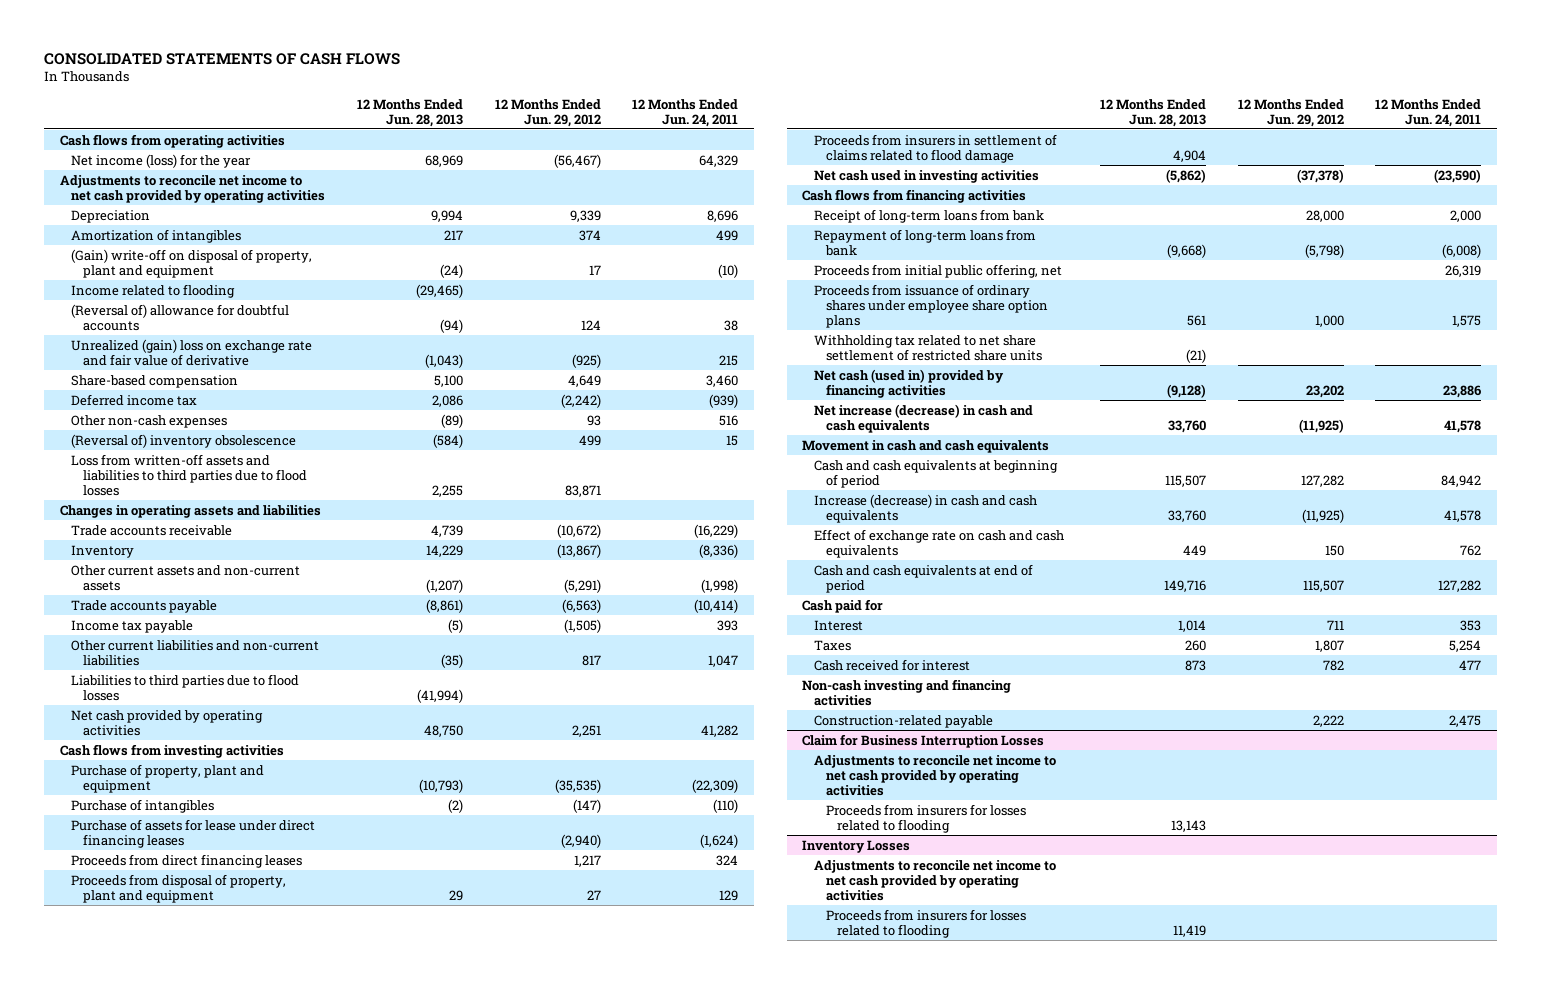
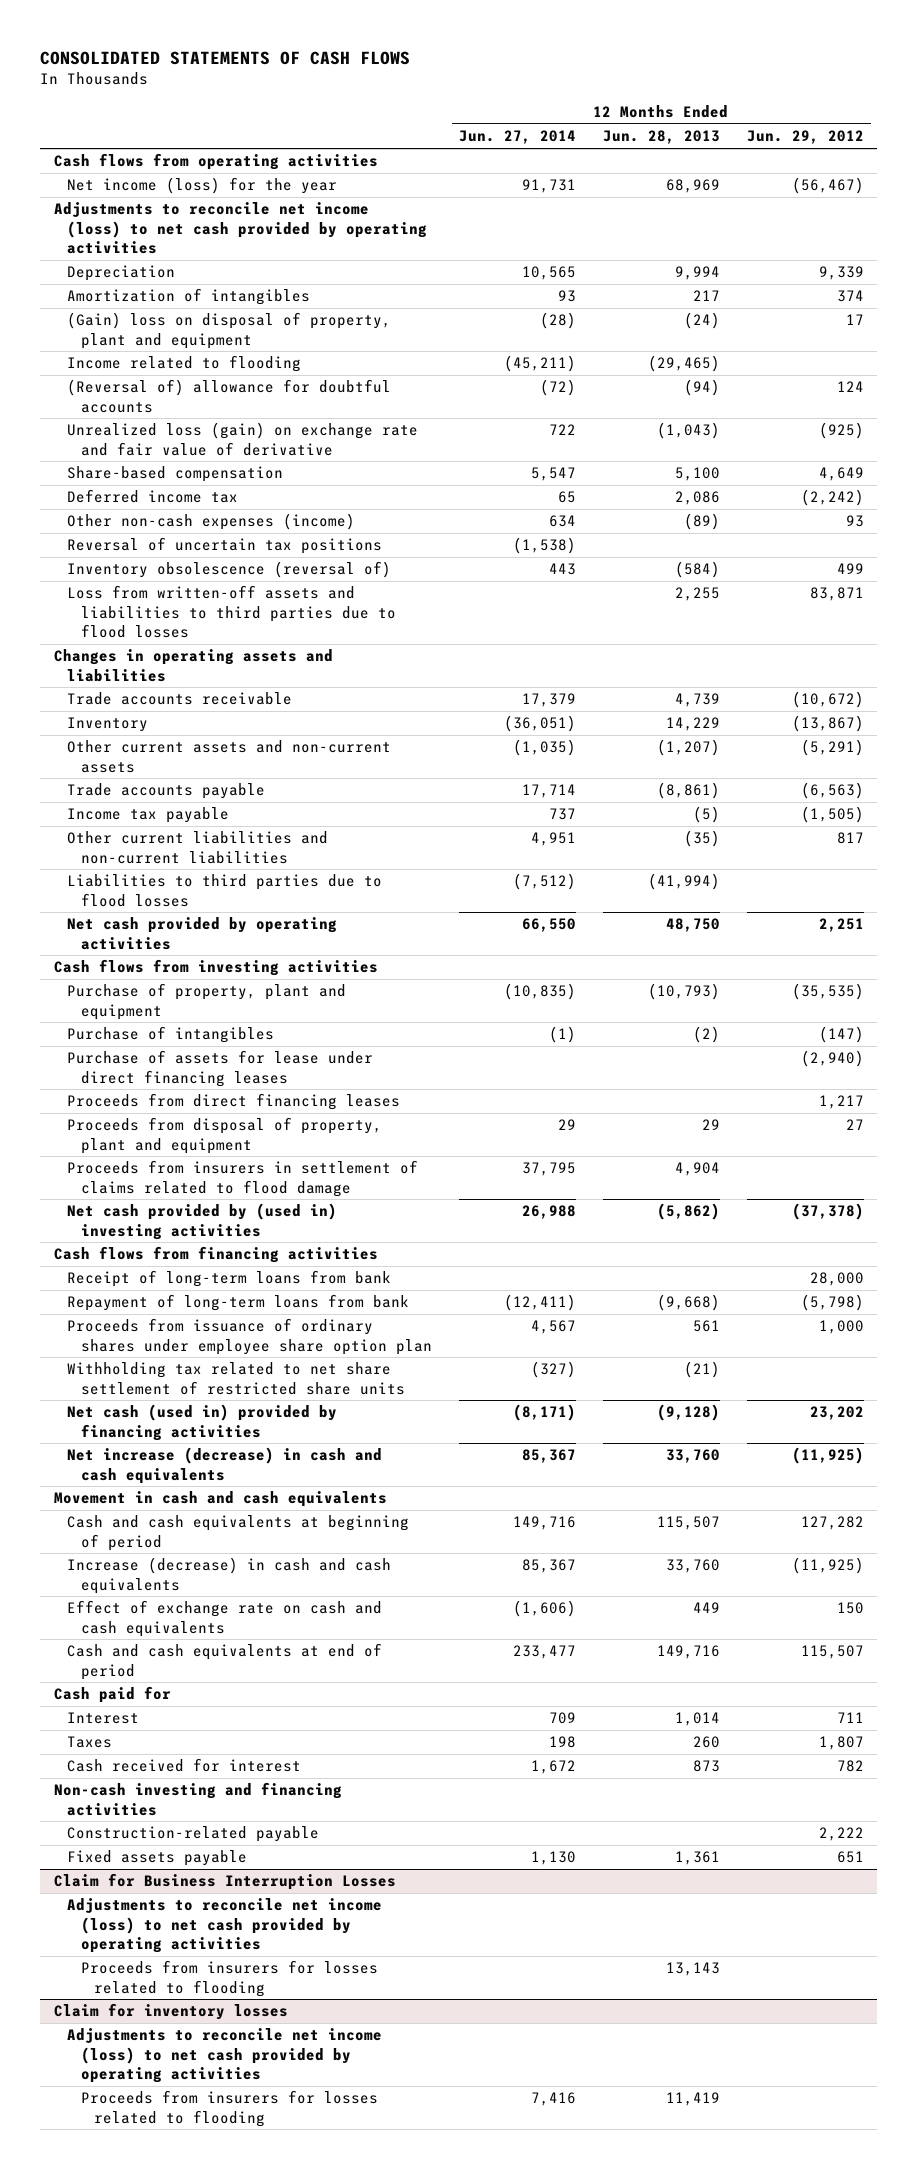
- | 12 Months Ended Jun. 28, 2013 | 12 Months Ended Jun. 29, 2012 | 12 Months Ended Jun. 24, 2011
+ | 12 Months Ended Jun. 27, 2014 | 12 Months Ended Jun. 28, 2013 | 12 Months Ended Jun. 29, 2012
- Adjustments to reconcile net income to net cash provided by operating activities
+ Adjustments to reconcile net income (loss) to net cash provided by operating activities
- (Gain) write-off on disposal of property, plant and equipment | (24) | 17 | (10)
+ (Gain) loss on disposal of property, plant and equipment | (28) | (24) | 17
- Unrealized (gain) loss on exchange rate and fair value of derivative | (1,043) | (925) | 215
+ Unrealized loss (gain) on exchange rate and fair value of derivative | 722 | (1,043) | (925)
- Other non-cash expenses | (89) | 93 | 516
- (Reversal of) inventory obsolescence | (584) | 499 | 15
+ Other non-cash expenses (income) | 634 | (89) | 93
+ Reversal of uncertain tax positions | (1,538) | |
+ Inventory obsolescence (reversal of) | 443 | (584) | 499
- Net cash used in investing activities | (5,862) | (37,378) | (23,590)
+ Net cash provided by (used in) investing activities | 26,988 | (5,862) | (37,378)
- Proceeds from initial public offering, net | | | 26,319
- Proceeds from issuance of ordinary shares under employee share option plans | 561 | 1,000 | 1,575
+ Proceeds from issuance of ordinary shares under employee share option plan | 4,567 | 561 | 1,000
+ Fixed assets payable | 1,130 | 1,361 | 651
@ Claim for Business Interruption Losses
- Adjustments to reconcile net income to net cash provided by operating activities
+ Adjustments to reconcile net income (loss) to net cash provided by operating activities
- Inventory Losses
- Adjustments to reconcile net income to net cash provided by operating activities
+ Claim for inventory losses
+ Adjustments to reconcile net income (loss) to net cash provided by operating activities

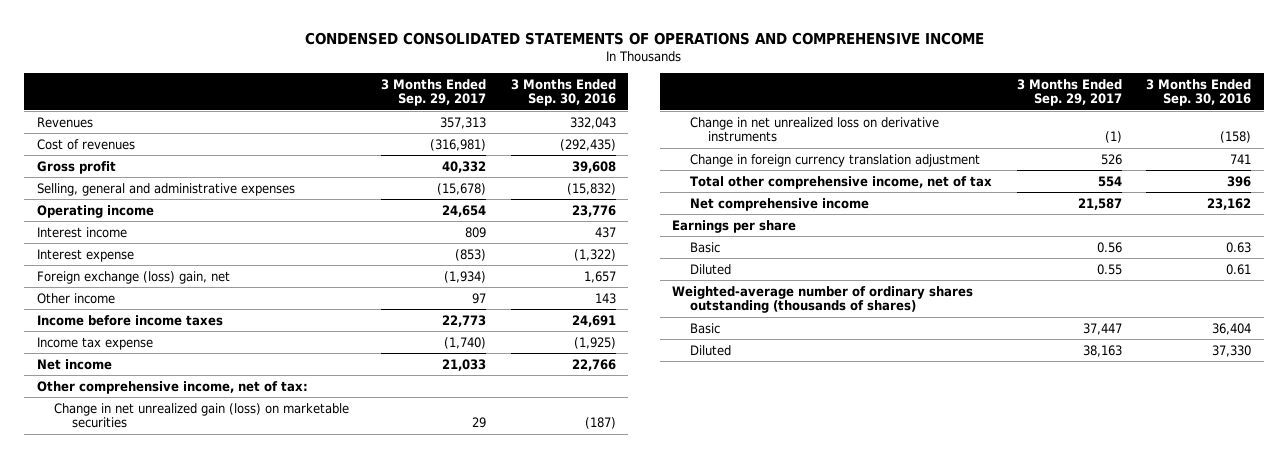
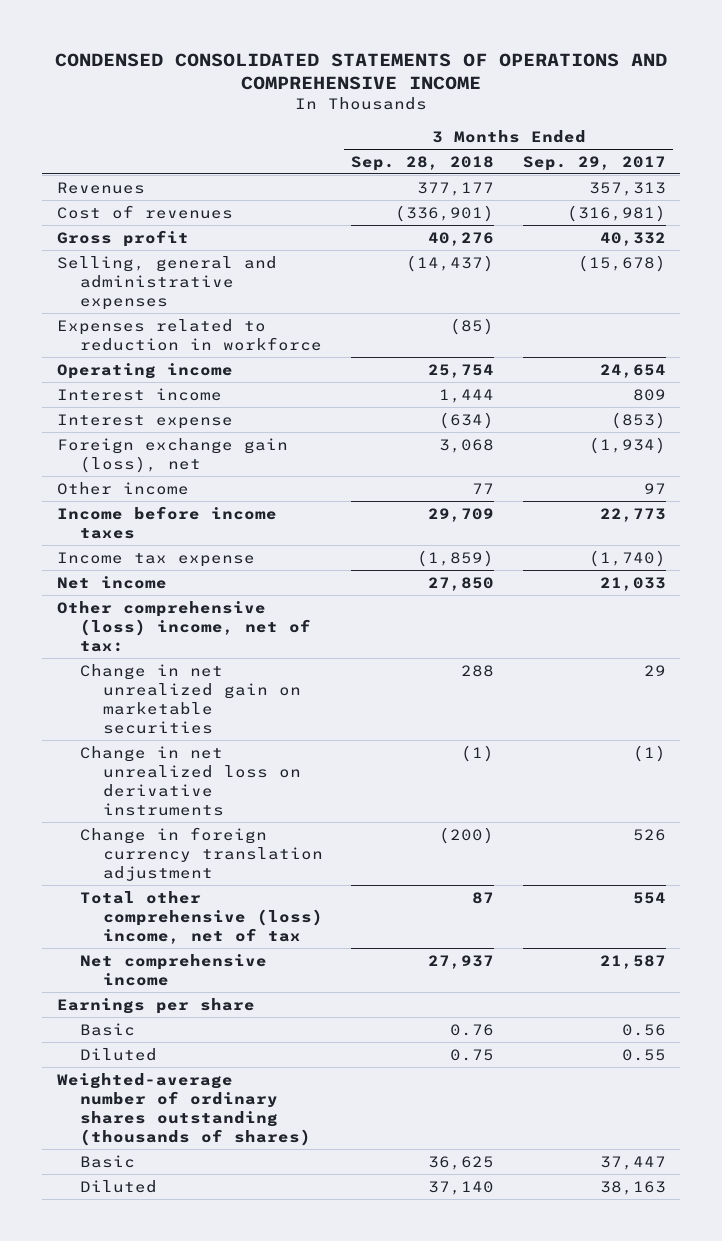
- | 3 Months Ended Sep. 29, 2017 | 3 Months Ended Sep. 30, 2016
+ | 3 Months Ended Sep. 28, 2018 | 3 Months Ended Sep. 29, 2017
+ Expenses related to reduction in workforce | (85) |
- Foreign exchange (loss) gain, net | (1,934) | 1,657
+ Foreign exchange gain (loss), net | 3,068 | (1,934)
- Other comprehensive income, net of tax:
- Change in net unrealized gain (loss) on marketable securities | 29 | (187)
+ Other comprehensive (loss) income, net of tax:
+ Change in net unrealized gain on marketable securities | 288 | 29
- Total other comprehensive income, net of tax | 554 | 396
+ Total other comprehensive (loss) income, net of tax | 87 | 554

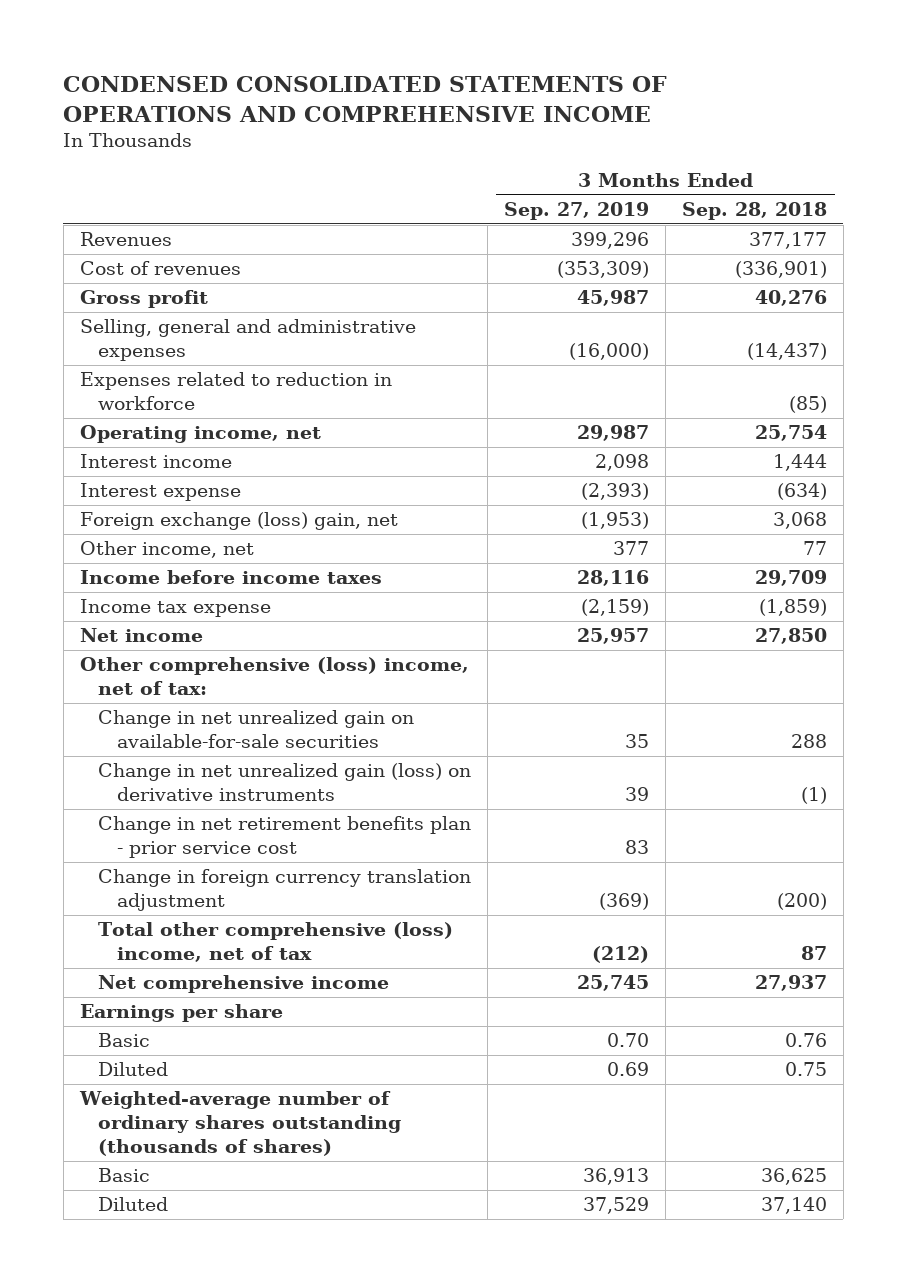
- | 3 Months Ended Sep. 28, 2018 | 3 Months Ended Sep. 29, 2017
+ | 3 Months Ended Sep. 27, 2019 | 3 Months Ended Sep. 28, 2018
- Operating income | 25,754 | 24,654
+ Operating income, net | 29,987 | 25,754
- Foreign exchange gain (loss), net | 3,068 | (1,934)
- Other income | 77 | 97
+ Foreign exchange (loss) gain, net | (1,953) | 3,068
+ Other income, net | 377 | 77
- Change in net unrealized gain on marketable securities | 288 | 29
- Change in net unrealized loss on derivative instruments | (1) | (1)
+ Change in net unrealized gain on available-for-sale securities | 35 | 288
+ Change in net unrealized gain (loss) on derivative instruments | 39 | (1)
+ Change in net retirement benefits plan - prior service cost | 83 |

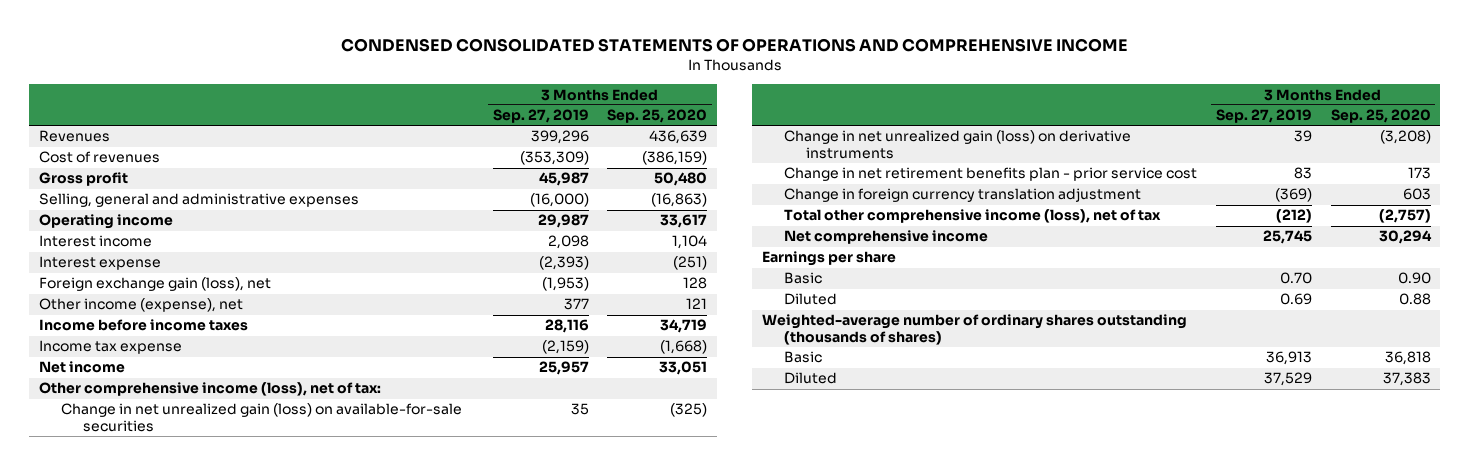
- | 3 Months Ended Sep. 27, 2019 | 3 Months Ended Sep. 28, 2018
+ | 3 Months Ended Sep. 27, 2019 | 3 Months Ended Sep. 25, 2020
- Expenses related to reduction in workforce | | (85)
- Operating income, net | 29,987 | 25,754
+ Operating income | 29,987 | 33,617
- Foreign exchange (loss) gain, net | (1,953) | 3,068
- Other income, net | 377 | 77
+ Foreign exchange gain (loss), net | (1,953) | 128
+ Other income (expense), net | 377 | 121
- Other comprehensive (loss) income, net of tax:
- Change in net unrealized gain on available-for-sale securities | 35 | 288
+ Other comprehensive income (loss), net of tax:
+ Change in net unrealized gain (loss) on available-for-sale securities | 35 | (325)
- Total other comprehensive (loss) income, net of tax | (212) | 87
+ Total other comprehensive income (loss), net of tax | (212) | (2,757)

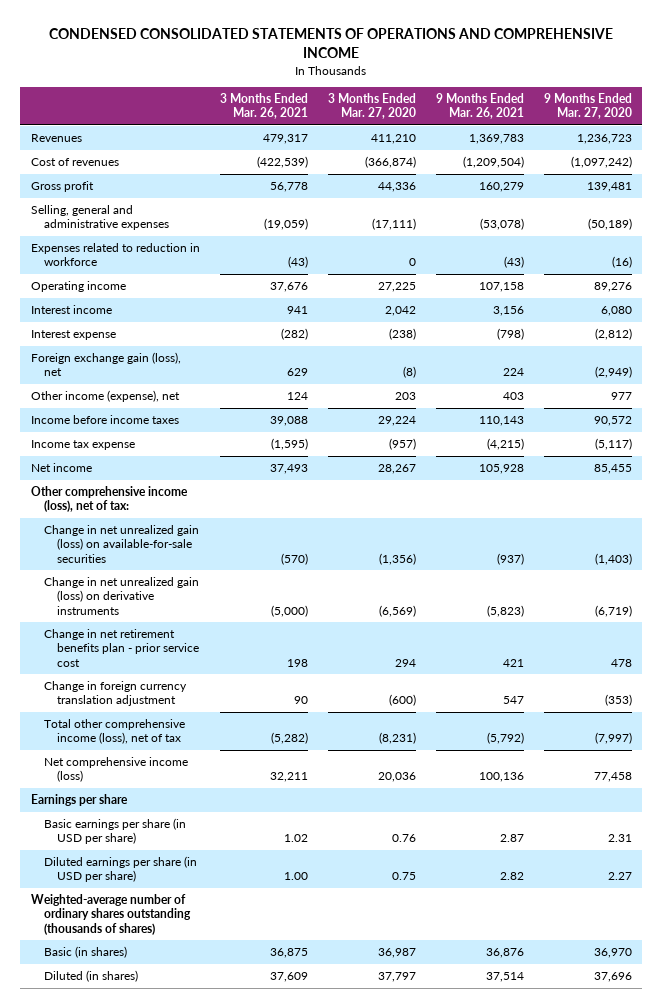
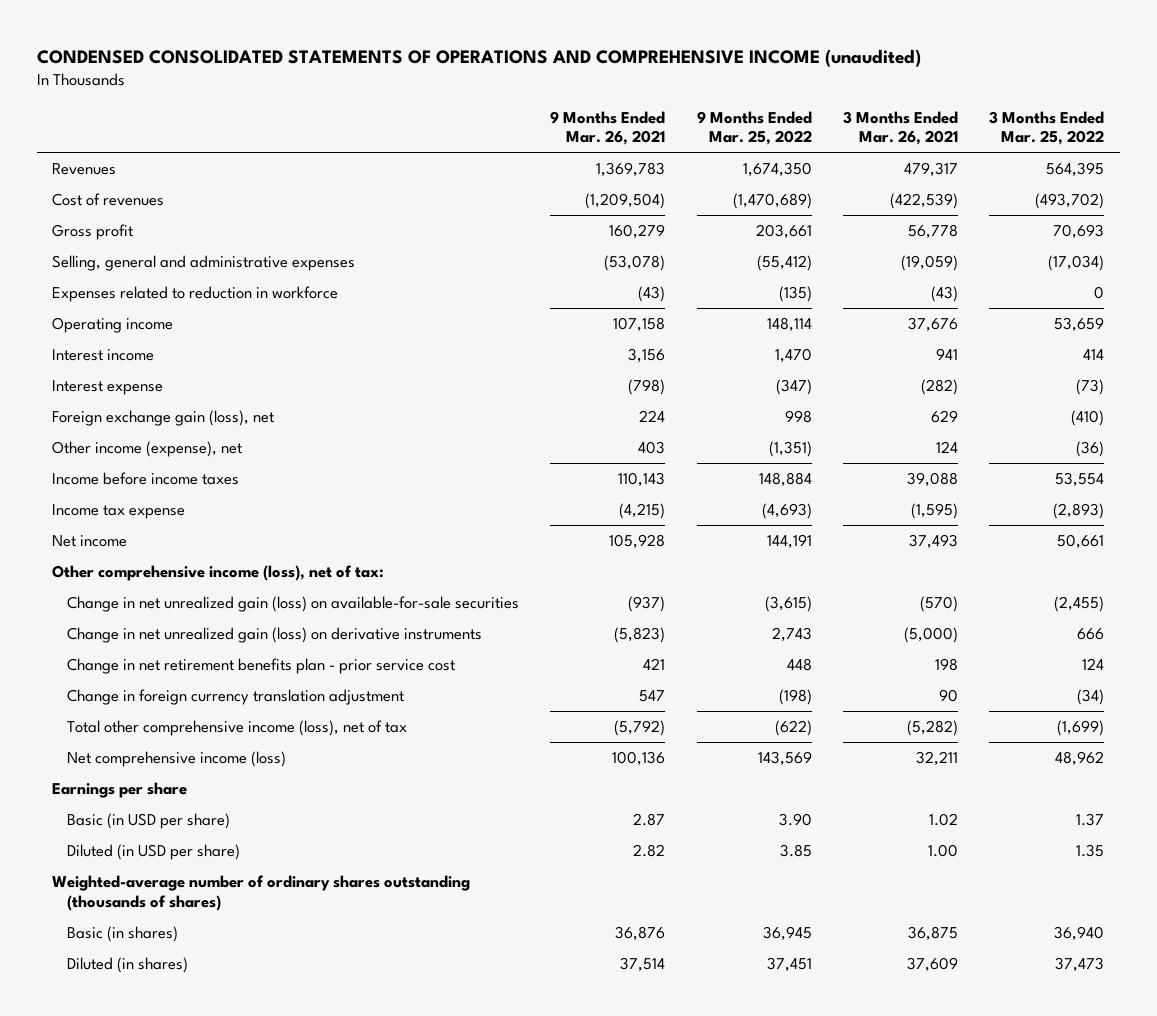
- CONDENSED CONSOLIDATED STATEMENTS OF OPERATIONS AND COMPREHENSIVE INCOME
+ CONDENSED CONSOLIDATED STATEMENTS OF OPERATIONS AND COMPREHENSIVE INCOME (unaudited)
- | 3 Months Ended Mar. 26, 2021 | 3 Months Ended Mar. 27, 2020 | 9 Months Ended Mar. 26, 2021 | 9 Months Ended Mar. 27, 2020
+ | 9 Months Ended Mar. 26, 2021 | 9 Months Ended Mar. 25, 2022 | 3 Months Ended Mar. 26, 2021 | 3 Months Ended Mar. 25, 2022
- Basic earnings per share (in USD per share) | 1.02 | 0.76 | 2.87 | 2.31
- Diluted earnings per share (in USD per share) | 1.00 | 0.75 | 2.82 | 2.27
+ Basic (in USD per share) | 2.87 | 3.90 | 1.02 | 1.37
+ Diluted (in USD per share) | 2.82 | 3.85 | 1.00 | 1.35

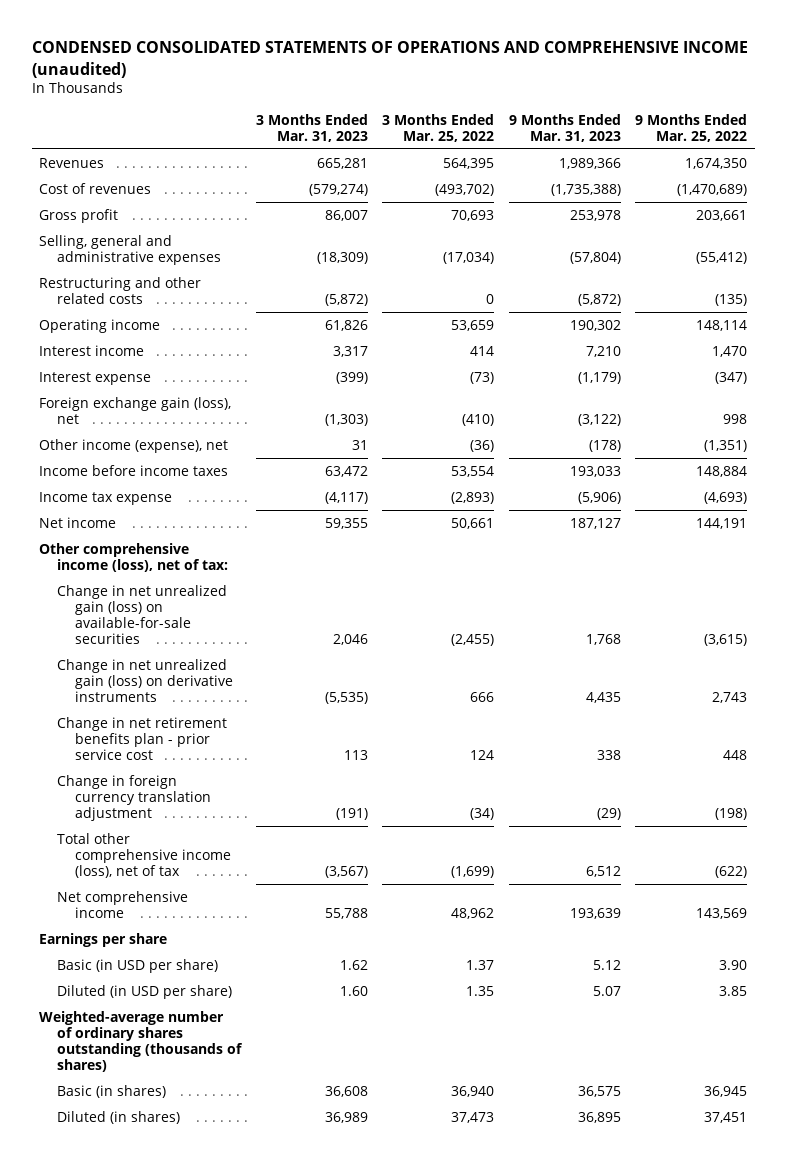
- | 9 Months Ended Mar. 26, 2021 | 9 Months Ended Mar. 25, 2022 | 3 Months Ended Mar. 26, 2021 | 3 Months Ended Mar. 25, 2022
+ | 3 Months Ended Mar. 31, 2023 | 3 Months Ended Mar. 25, 2022 | 9 Months Ended Mar. 31, 2023 | 9 Months Ended Mar. 25, 2022
- Expenses related to reduction in workforce | (43) | (135) | (43) | 0
+ Restructuring and other related costs | (5,872) | 0 | (5,872) | (135)
- Net comprehensive income (loss) | 100,136 | 143,569 | 32,211 | 48,962
+ Net comprehensive income | 55,788 | 48,962 | 193,639 | 143,569

